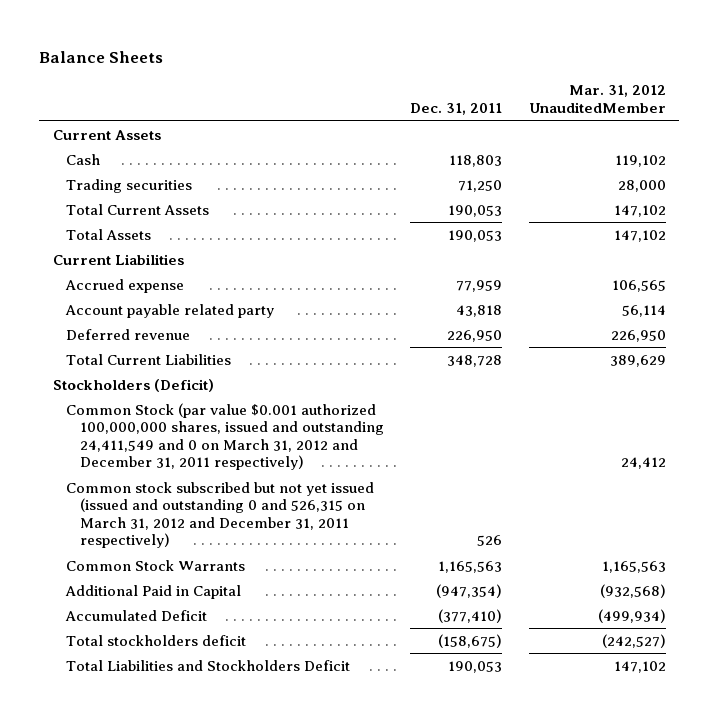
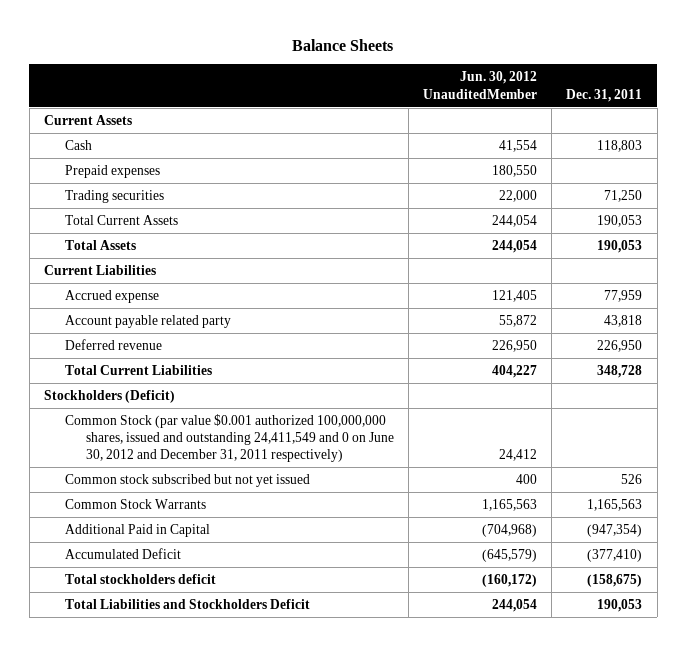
- | Dec. 31, 2011 | Mar. 31, 2012 UnauditedMember
+ | Jun. 30, 2012 UnauditedMember | Dec. 31, 2011
+ Prepaid expenses | 180,550 |
- Common Stock (par value $0.001 authorized 100,000,000 shares, issued and outstanding 24,411,549 and 0 on March 31, 2012 and December 31, 2011 respectively) | | 24,412
- Common stock subscribed but not yet issued (issued and outstanding 0 and 526,315 on March 31, 2012 and December 31, 2011 respectively) | 526 |
+ Common Stock (par value $0.001 authorized 100,000,000 shares, issued and outstanding 24,411,549 and 0 on June 30, 2012 and December 31, 2011 respectively) | 24,412 |
+ Common stock subscribed but not yet issued | 400 | 526

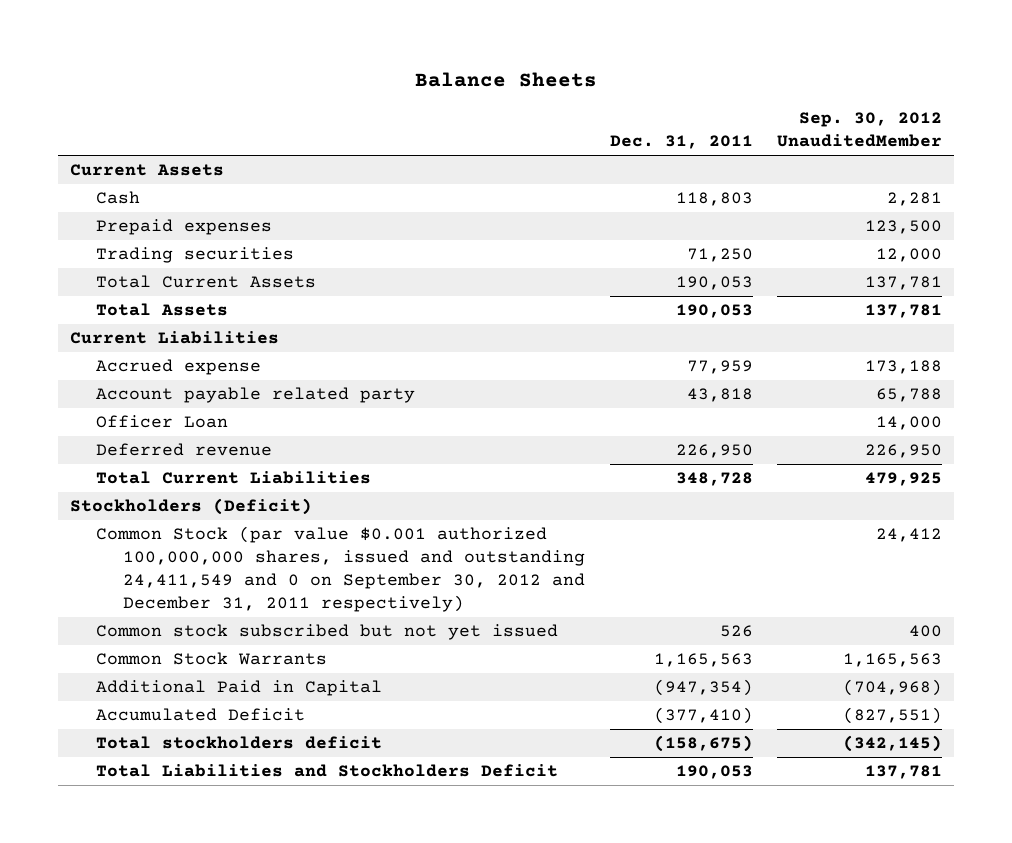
- | Jun. 30, 2012 UnauditedMember | Dec. 31, 2011
+ | Dec. 31, 2011 | Sep. 30, 2012 UnauditedMember
+ Officer Loan | | 14,000
- Common Stock (par value $0.001 authorized 100,000,000 shares, issued and outstanding 24,411,549 and 0 on June 30, 2012 and December 31, 2011 respectively) | 24,412 |
+ Common Stock (par value $0.001 authorized 100,000,000 shares, issued and outstanding 24,411,549 and 0 on September 30, 2012 and December 31, 2011 respectively) | | 24,412

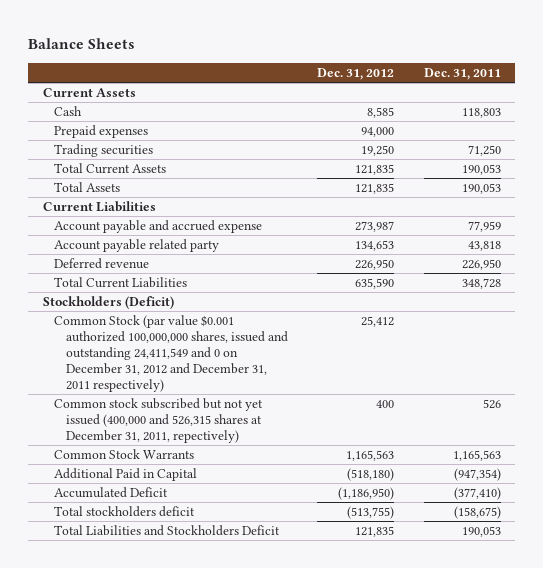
- | Dec. 31, 2011 | Sep. 30, 2012 UnauditedMember
+ | Dec. 31, 2012 | Dec. 31, 2011
- Accrued expense | 77,959 | 173,188
+ Account payable and accrued expense | 273,987 | 77,959
- Officer Loan | | 14,000
- Common Stock (par value $0.001 authorized 100,000,000 shares, issued and outstanding 24,411,549 and 0 on September 30, 2012 and December 31, 2011 respectively) | | 24,412
- Common stock subscribed but not yet issued | 526 | 400
+ Common Stock (par value $0.001 authorized 100,000,000 shares, issued and outstanding 24,411,549 and 0 on December 31, 2012 and December 31, 2011 respectively) | 25,412 |
+ Common stock subscribed but not yet issued (400,000 and 526,315 shares at December 31, 2011, repectively) | 400 | 526

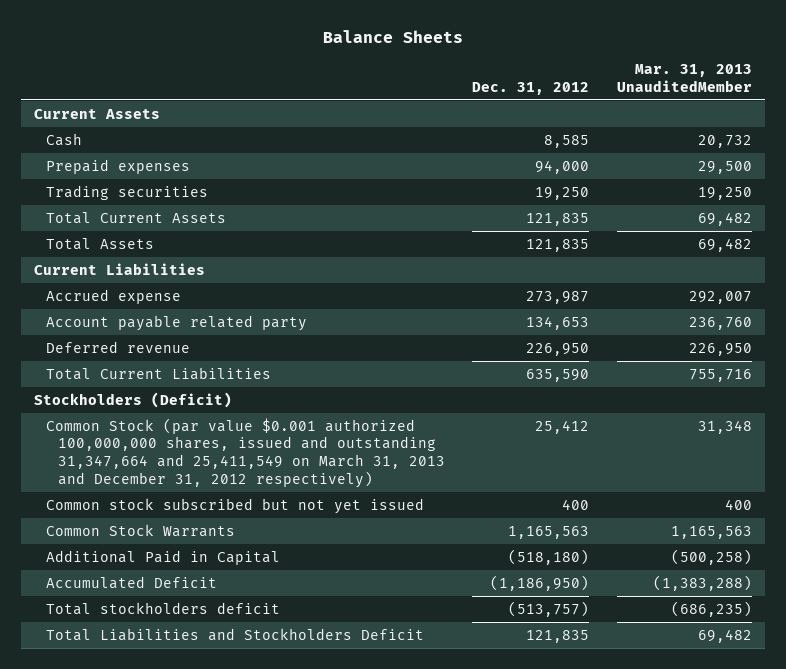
- | Dec. 31, 2012 | Dec. 31, 2011
+ | Dec. 31, 2012 | Mar. 31, 2013 UnauditedMember
- Account payable and accrued expense | 273,987 | 77,959
+ Accrued expense | 273,987 | 292,007
- Common Stock (par value $0.001 authorized 100,000,000 shares, issued and outstanding 24,411,549 and 0 on December 31, 2012 and December 31, 2011 respectively) | 25,412 |
- Common stock subscribed but not yet issued (400,000 and 526,315 shares at December 31, 2011, repectively) | 400 | 526
+ Common Stock (par value $0.001 authorized 100,000,000 shares, issued and outstanding 31,347,664 and 25,411,549 on March 31, 2013 and December 31, 2012 respectively) | 25,412 | 31,348
+ Common stock subscribed but not yet issued | 400 | 400
- Total stockholders deficit | (513,755) | (158,675)
+ Total stockholders deficit | (513,757) | (686,235)

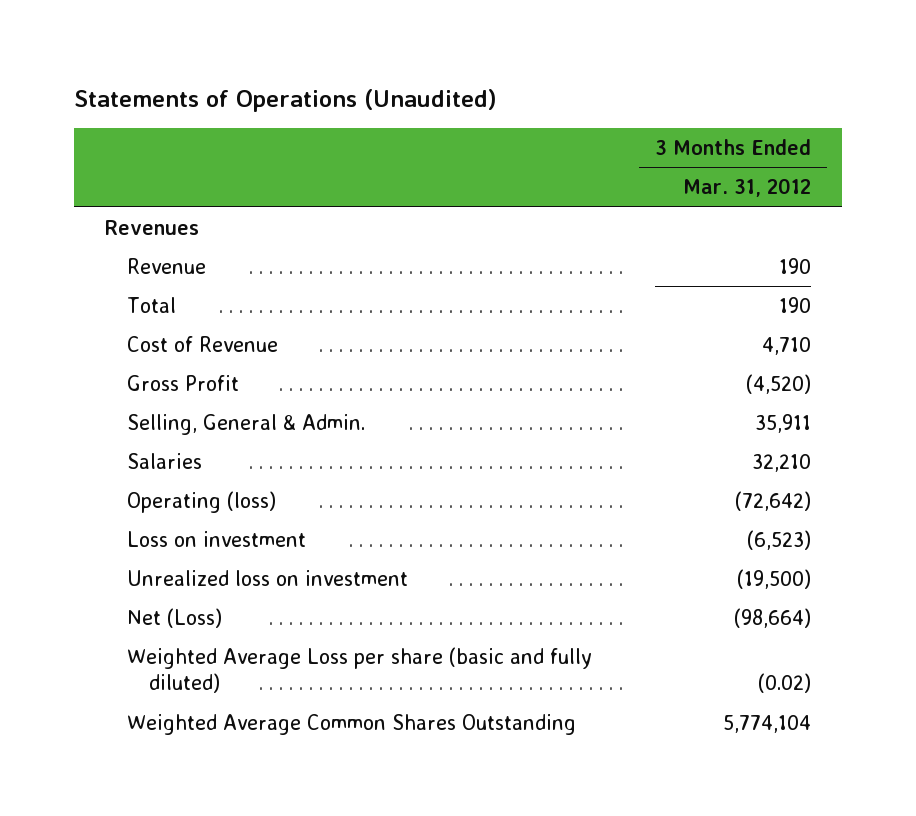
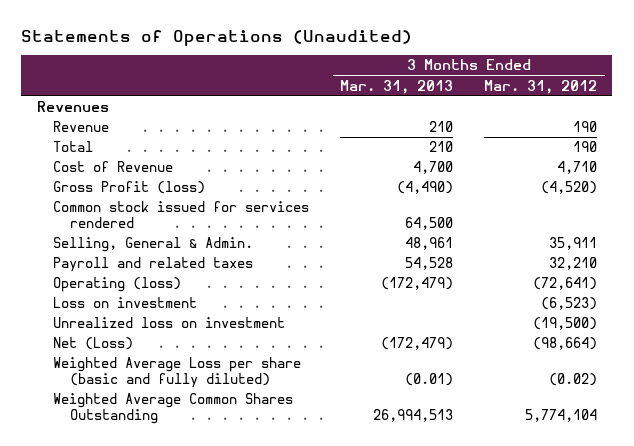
- | 3 Months Ended Mar. 31, 2012
+ | 3 Months Ended Mar. 31, 2013 | 3 Months Ended Mar. 31, 2012
- Gross Profit | (4,520)
+ Gross Profit (loss) | (4,490) | (4,520)
+ Common stock issued for services rendered | 64,500 |
- Salaries | 32,210
- Operating (loss) | (72,642)
+ Payroll and related taxes | 54,528 | 32,210
+ Operating (loss) | (172,479) | (72,641)

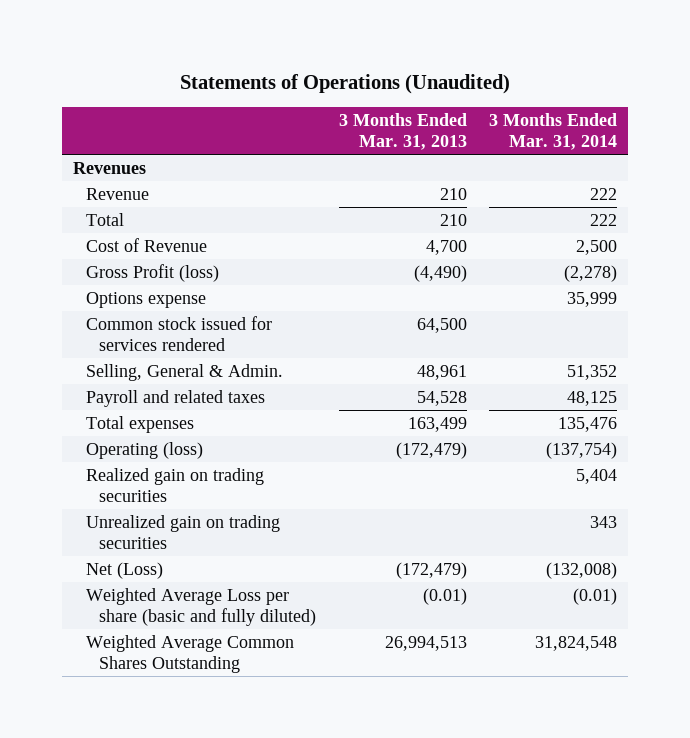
- | 3 Months Ended Mar. 31, 2013 | 3 Months Ended Mar. 31, 2012
+ | 3 Months Ended Mar. 31, 2013 | 3 Months Ended Mar. 31, 2014
+ Options expense | | 35,999
+ Total expenses | 163,499 | 135,476
- Loss on investment | | (6,523)
- Unrealized loss on investment | | (19,500)
+ Realized gain on trading securities | | 5,404
+ Unrealized gain on trading securities | | 343

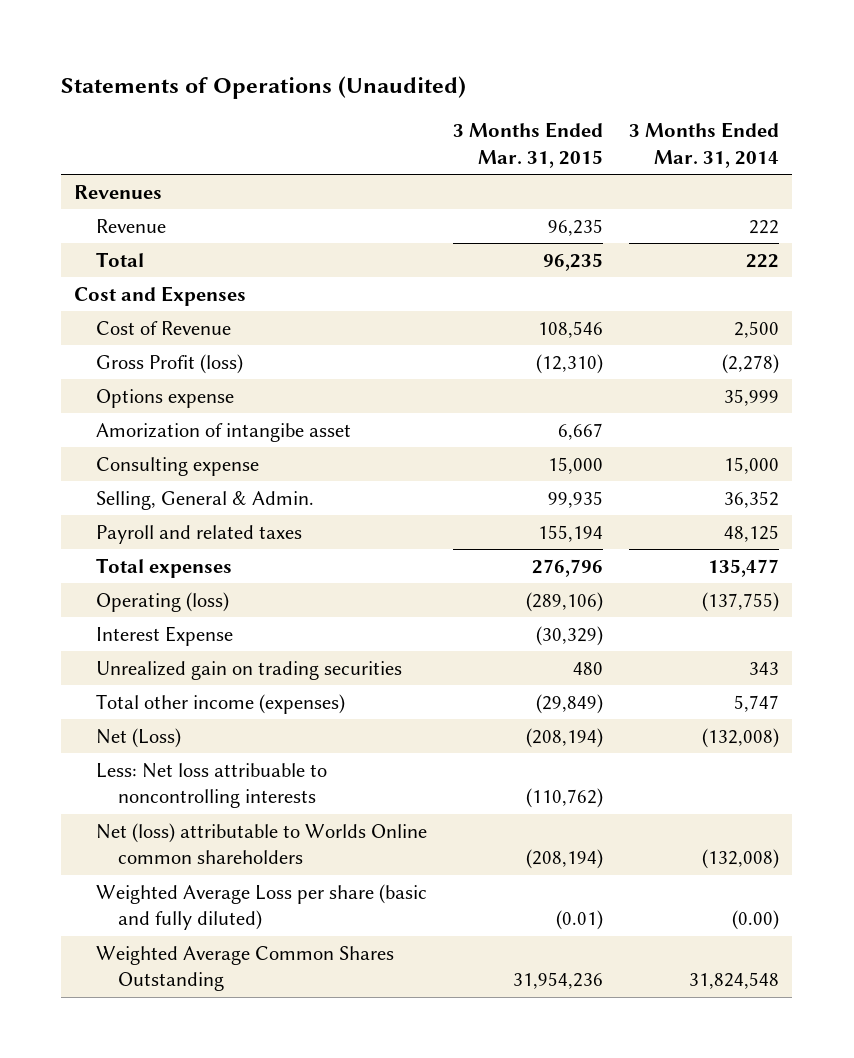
- | 3 Months Ended Mar. 31, 2013 | 3 Months Ended Mar. 31, 2014
+ | 3 Months Ended Mar. 31, 2015 | 3 Months Ended Mar. 31, 2014
+ Cost and Expenses
- Common stock issued for services rendered | 64,500 |
- Selling, General & Admin. | 48,961 | 51,352
+ Amorization of intangibe asset | 6,667 |
+ Consulting expense | 15,000 | 15,000
+ Selling, General & Admin. | 99,935 | 36,352
- Total expenses | 163,499 | 135,476
- Operating (loss) | (172,479) | (137,754)
- Realized gain on trading securities | | 5,404
+ Total expenses | 276,796 | 135,477
+ Operating (loss) | (289,106) | (137,755)
+ Interest Expense | (30,329) |
+ Total other income (expenses) | (29,849) | 5,747
- Weighted Average Loss per share (basic and fully diluted) | (0.01) | (0.01)
+ Less: Net loss attribuable to noncontrolling interests | (110,762) |
+ Net (loss) attributable to Worlds Online common shareholders | (208,194) | (132,008)
+ Weighted Average Loss per share (basic and fully diluted) | (0.01) | (0.00)

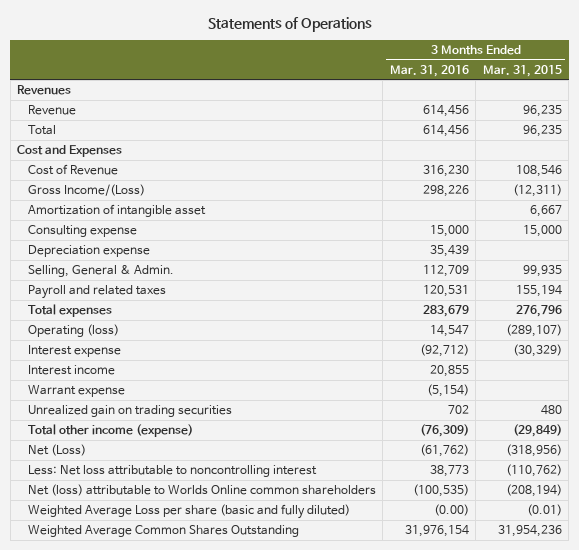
- Statements of Operations (Unaudited)
+ Statements of Operations
- | 3 Months Ended Mar. 31, 2015 | 3 Months Ended Mar. 31, 2014
+ | 3 Months Ended Mar. 31, 2016 | 3 Months Ended Mar. 31, 2015
- Gross Profit (loss) | (12,310) | (2,278)
- Options expense | | 35,999
- Amorization of intangibe asset | 6,667 |
+ Gross Income/(Loss) | 298,226 | (12,311)
+ Amortization of intangible asset | | 6,667
+ Depreciation expense | 35,439 |
- Operating (loss) | (289,106) | (137,755)
- Interest Expense | (30,329) |
+ Operating (loss) | 14,547 | (289,107)
+ Interest expense | (92,712) | (30,329)
+ Interest income | 20,855 |
+ Warrant expense | (5,154) |
- Total other income (expenses) | (29,849) | 5,747
- Net (Loss) | (208,194) | (132,008)
- Less: Net loss attribuable to noncontrolling interests | (110,762) |
+ Total other income (expense) | (76,309) | (29,849)
+ Net (Loss) | (61,762) | (318,956)
+ Less: Net loss attributable to noncontrolling interest | 38,773 | (110,762)

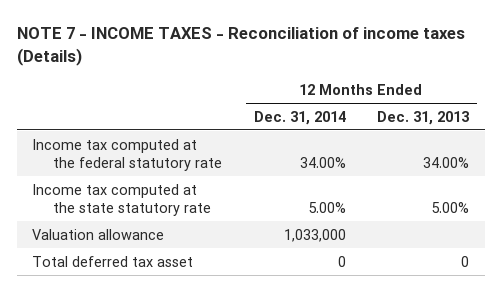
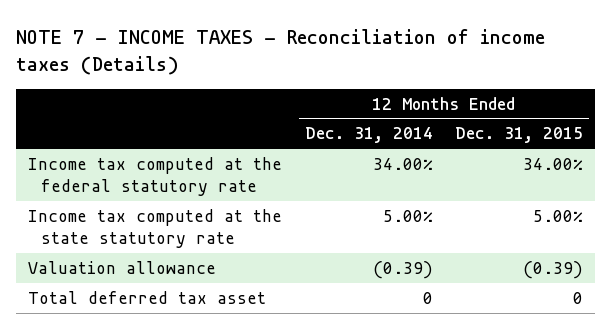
- | 12 Months Ended Dec. 31, 2014 | 12 Months Ended Dec. 31, 2013
+ | 12 Months Ended Dec. 31, 2014 | 12 Months Ended Dec. 31, 2015
- Valuation allowance | 1,033,000 |
+ Valuation allowance | (0.39) | (0.39)

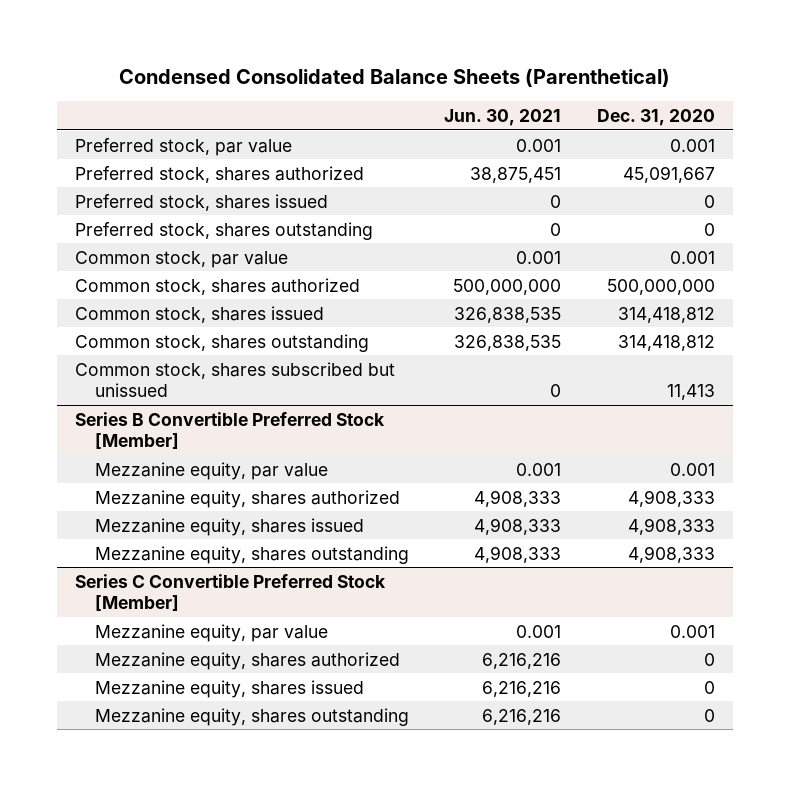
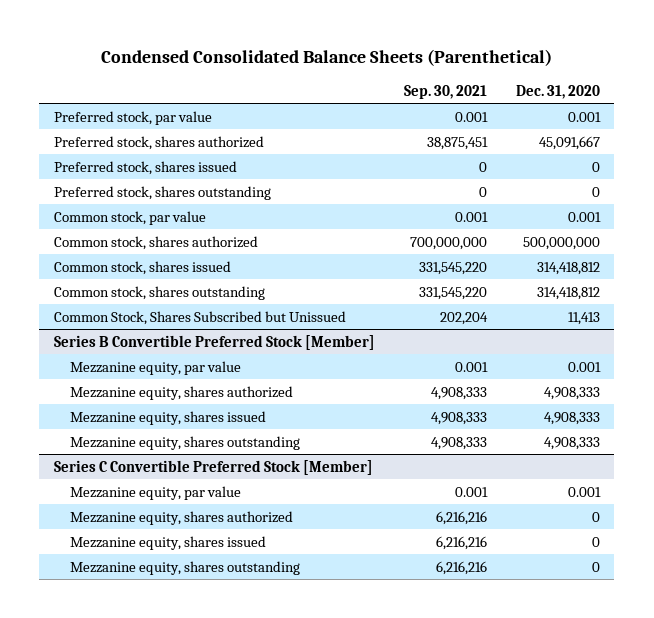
- | Jun. 30, 2021 | Dec. 31, 2020
+ | Sep. 30, 2021 | Dec. 31, 2020
- Common stock, shares subscribed but unissued | 0 | 11,413
+ Common Stock, Shares Subscribed but Unissued | 202,204 | 11,413

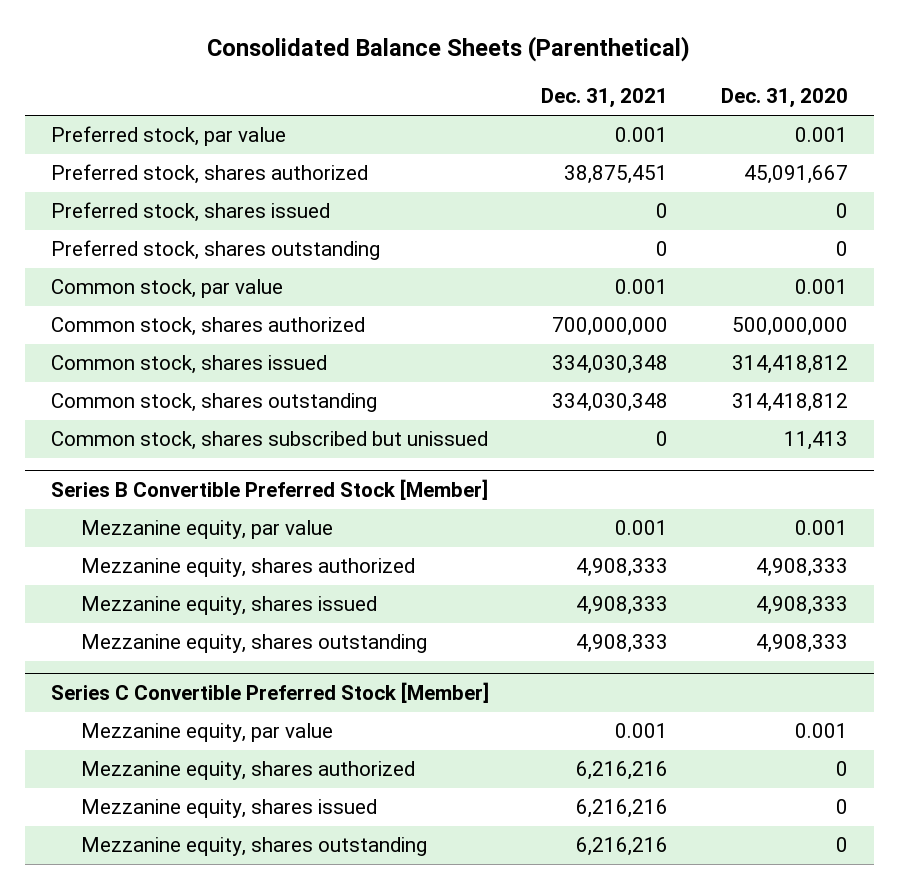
- Condensed Consolidated Balance Sheets (Parenthetical)
+ Consolidated Balance Sheets (Parenthetical)
- | Sep. 30, 2021 | Dec. 31, 2020
+ | Dec. 31, 2021 | Dec. 31, 2020
- Common Stock, Shares Subscribed but Unissued | 202,204 | 11,413
+ Common stock, shares subscribed but unissued | 0 | 11,413

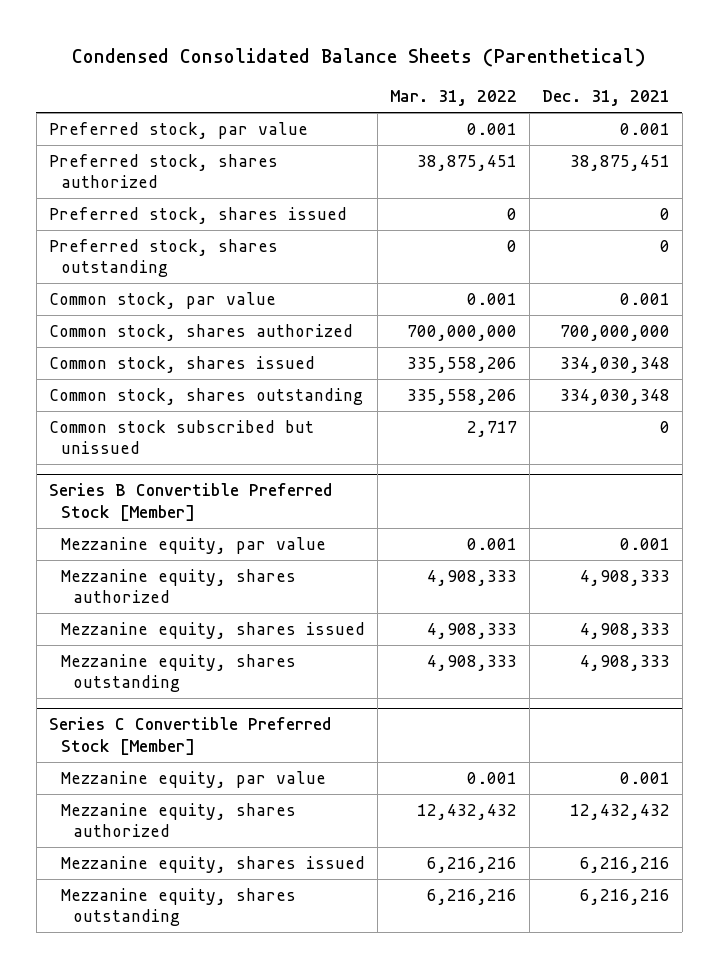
- Consolidated Balance Sheets (Parenthetical)
+ Condensed Consolidated Balance Sheets (Parenthetical)
- | Dec. 31, 2021 | Dec. 31, 2020
+ | Mar. 31, 2022 | Dec. 31, 2021
- Common stock, shares subscribed but unissued | 0 | 11,413
+ Common stock subscribed but unissued | 2,717 | 0
@ Series C Convertible Preferred Stock [Member]
- Mezzanine equity, shares authorized | 6,216,216 | 0
+ Mezzanine equity, shares authorized | 12,432,432 | 12,432,432

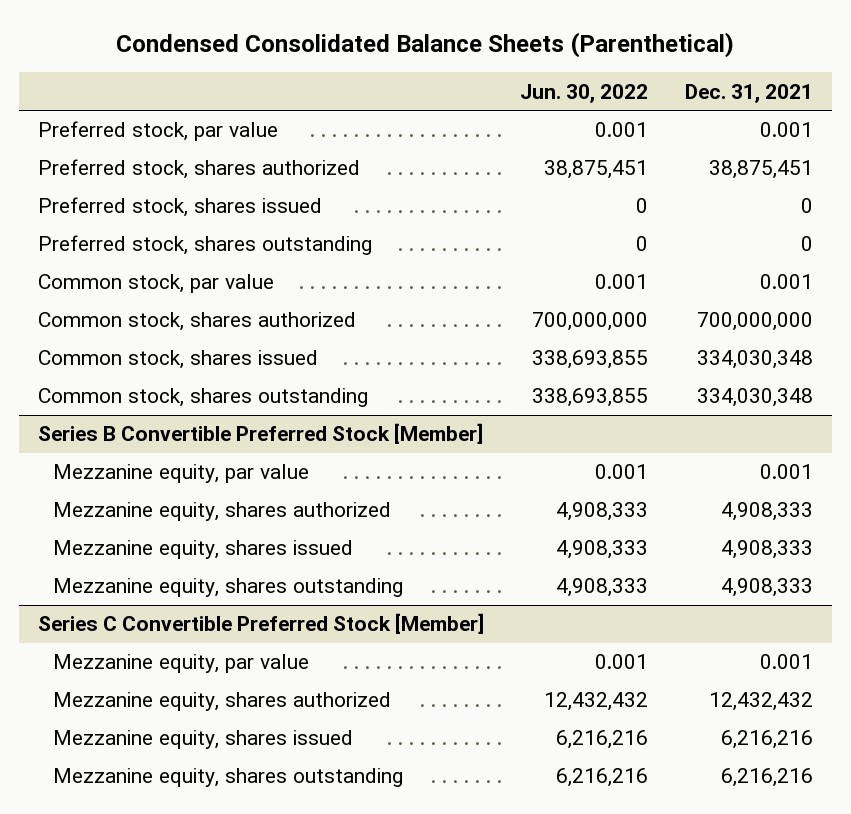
- | Mar. 31, 2022 | Dec. 31, 2021
+ | Jun. 30, 2022 | Dec. 31, 2021
- Common stock subscribed but unissued | 2,717 | 0

